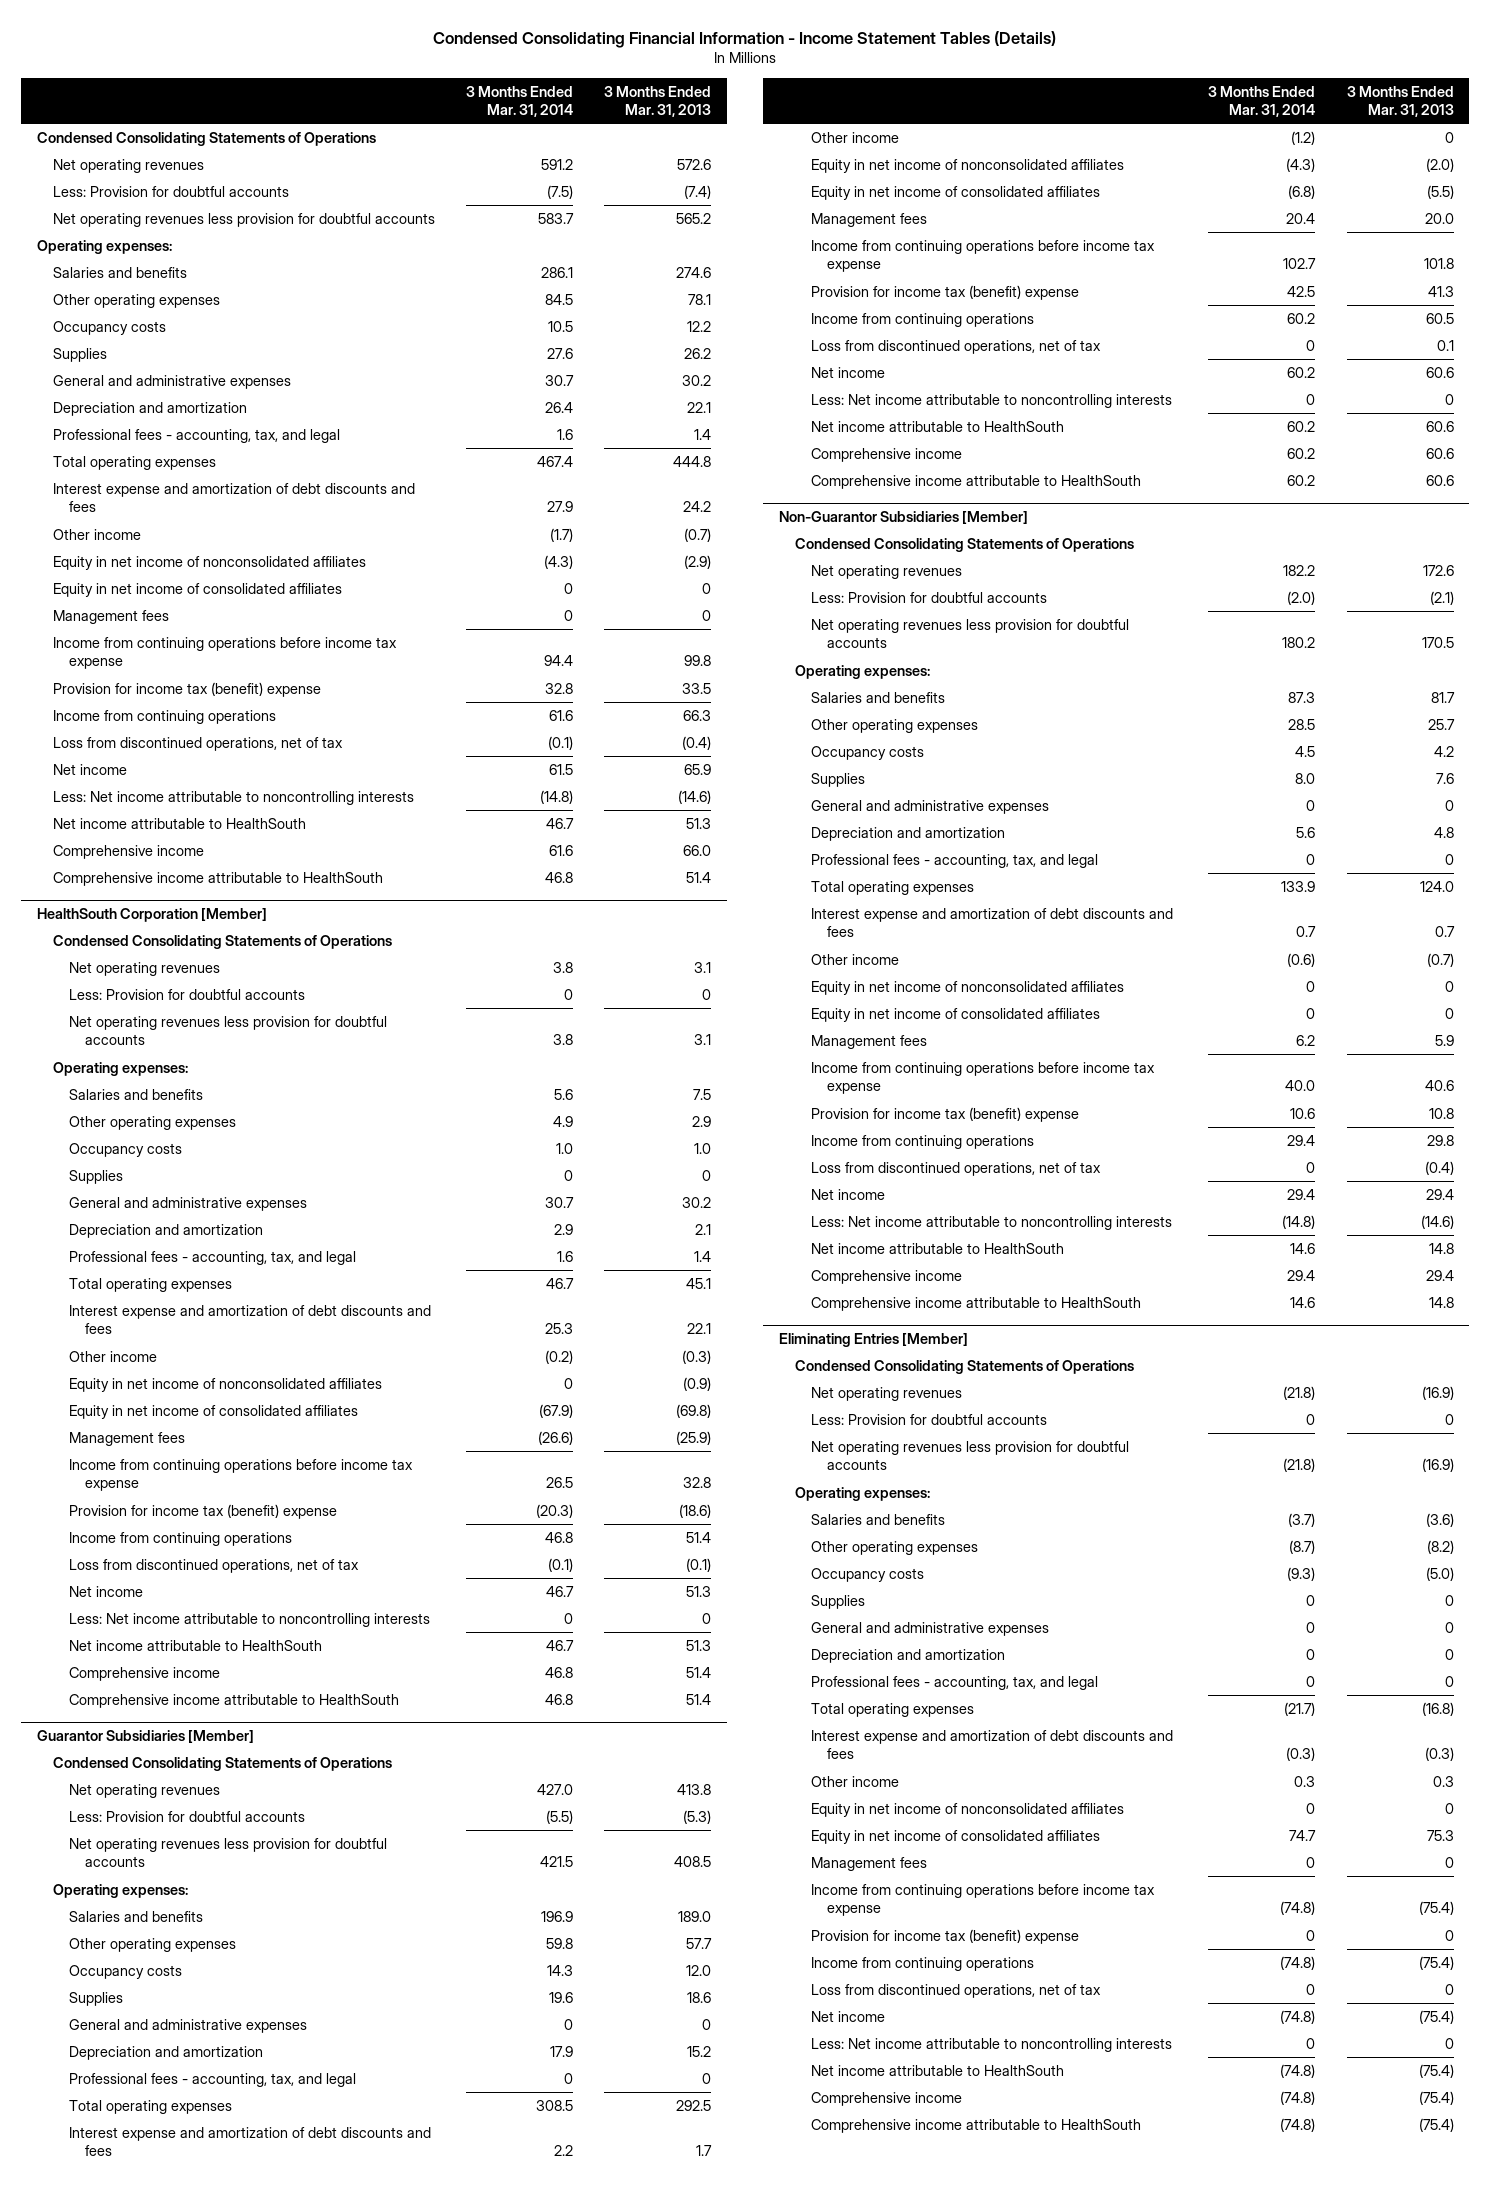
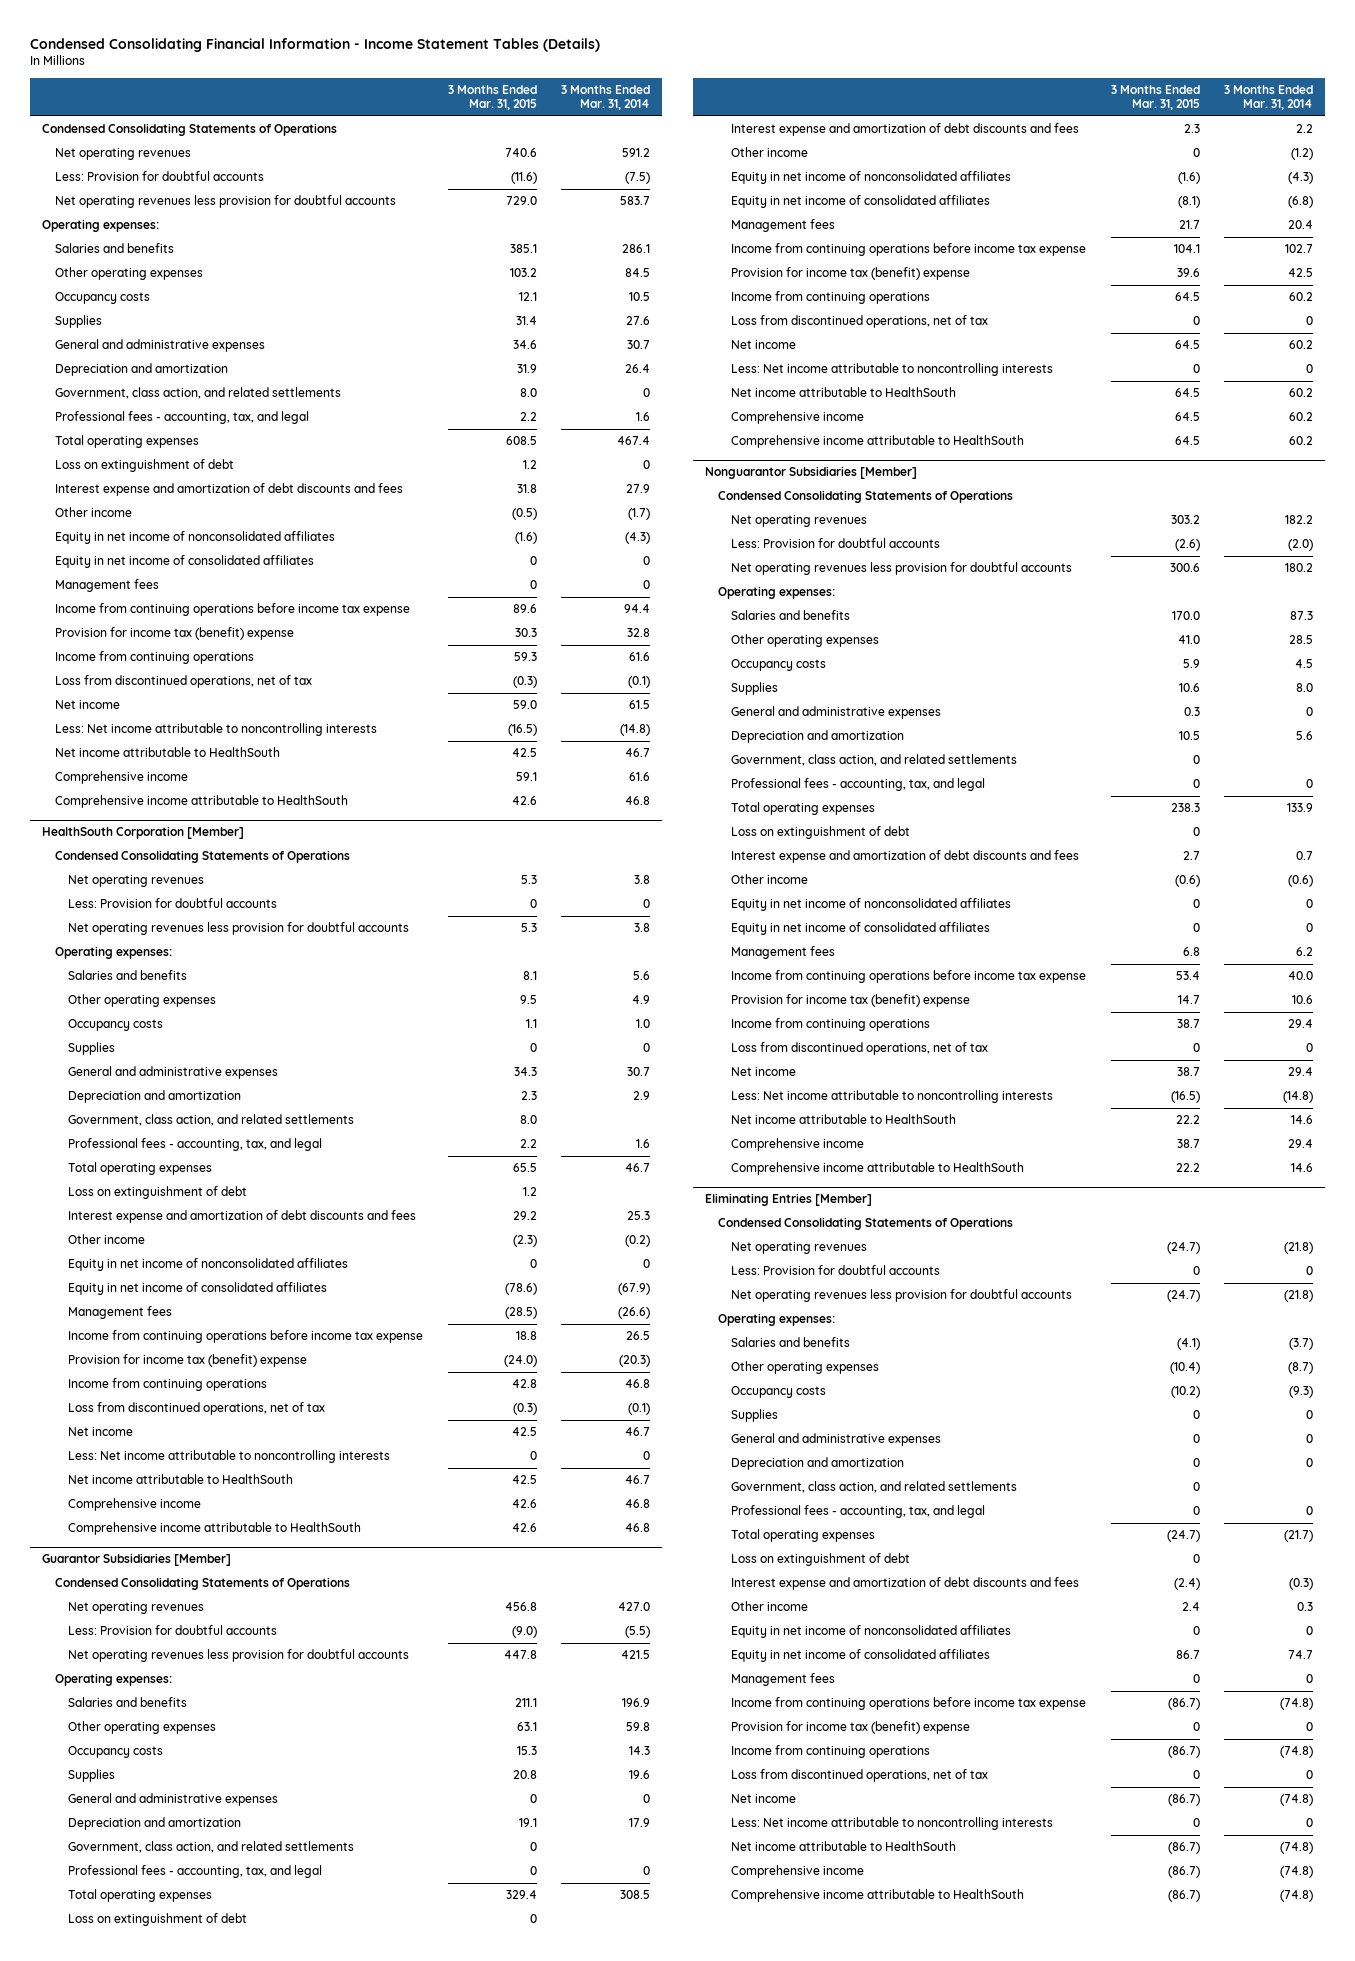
- | 3 Months Ended Mar. 31, 2014 | 3 Months Ended Mar. 31, 2013
+ | 3 Months Ended Mar. 31, 2015 | 3 Months Ended Mar. 31, 2014
+ Government, class action, and related settlements | 8.0 | 0
+ Loss on extinguishment of debt | 1.2 | 0
@ HealthSouth Corporation [Member]
+ Government, class action, and related settlements | 8.0 |
+ Loss on extinguishment of debt | 1.2 |
@ Guarantor Subsidiaries [Member]
+ Government, class action, and related settlements | 0 |
+ Loss on extinguishment of debt | 0 |
- Non-Guarantor Subsidiaries [Member]
+ Nonguarantor Subsidiaries [Member]
+ Government, class action, and related settlements | 0 |
+ Loss on extinguishment of debt | 0 |
@ Eliminating Entries [Member]
+ Government, class action, and related settlements | 0 |
+ Loss on extinguishment of debt | 0 |

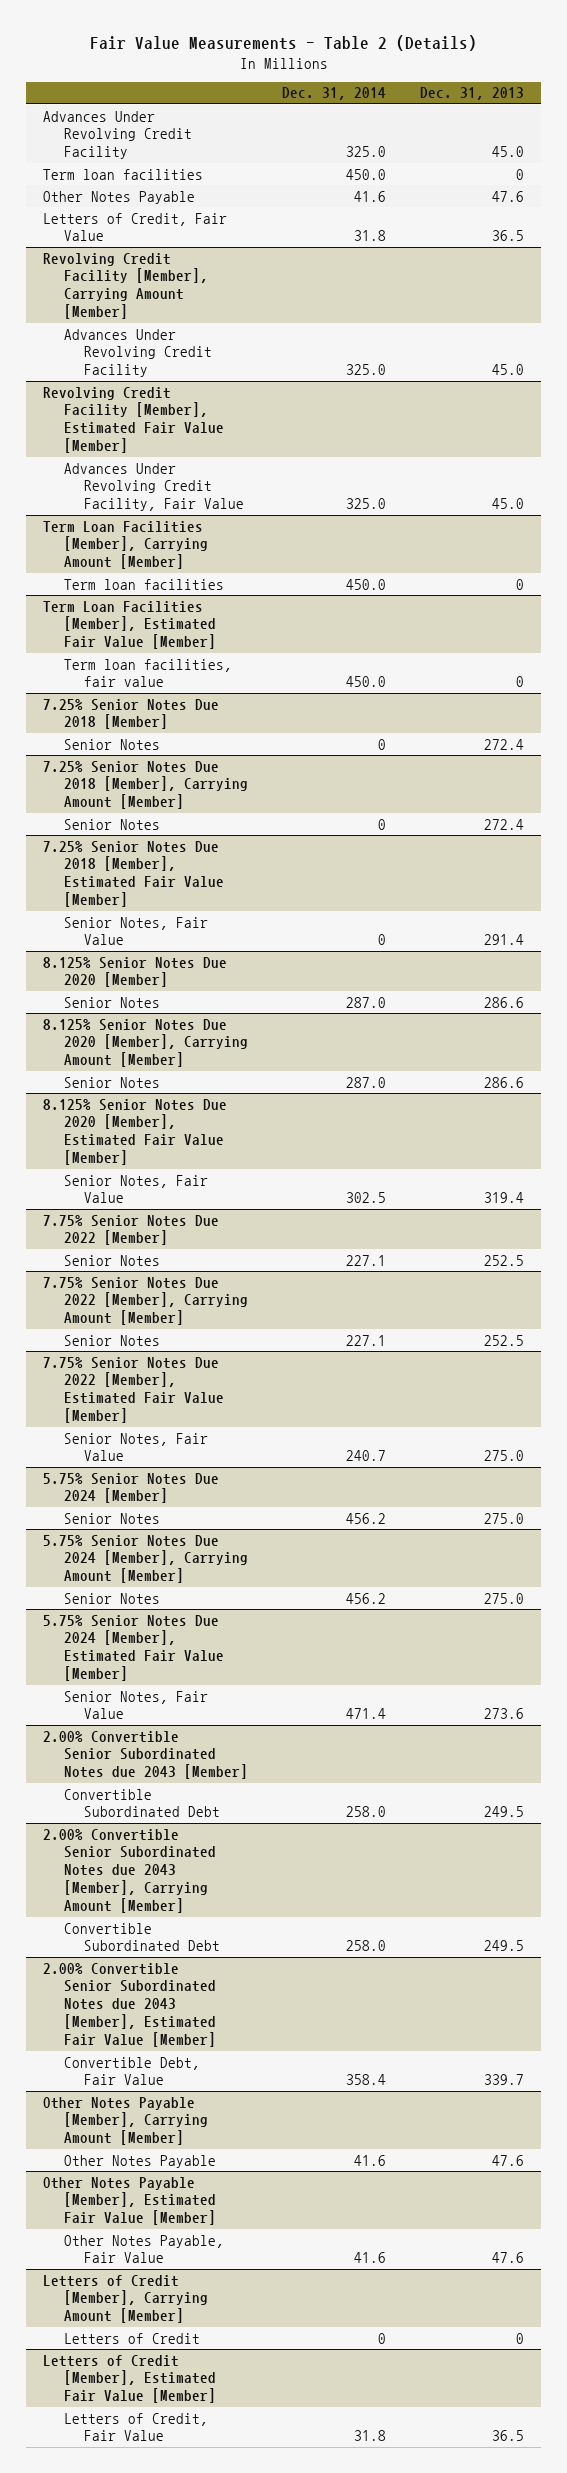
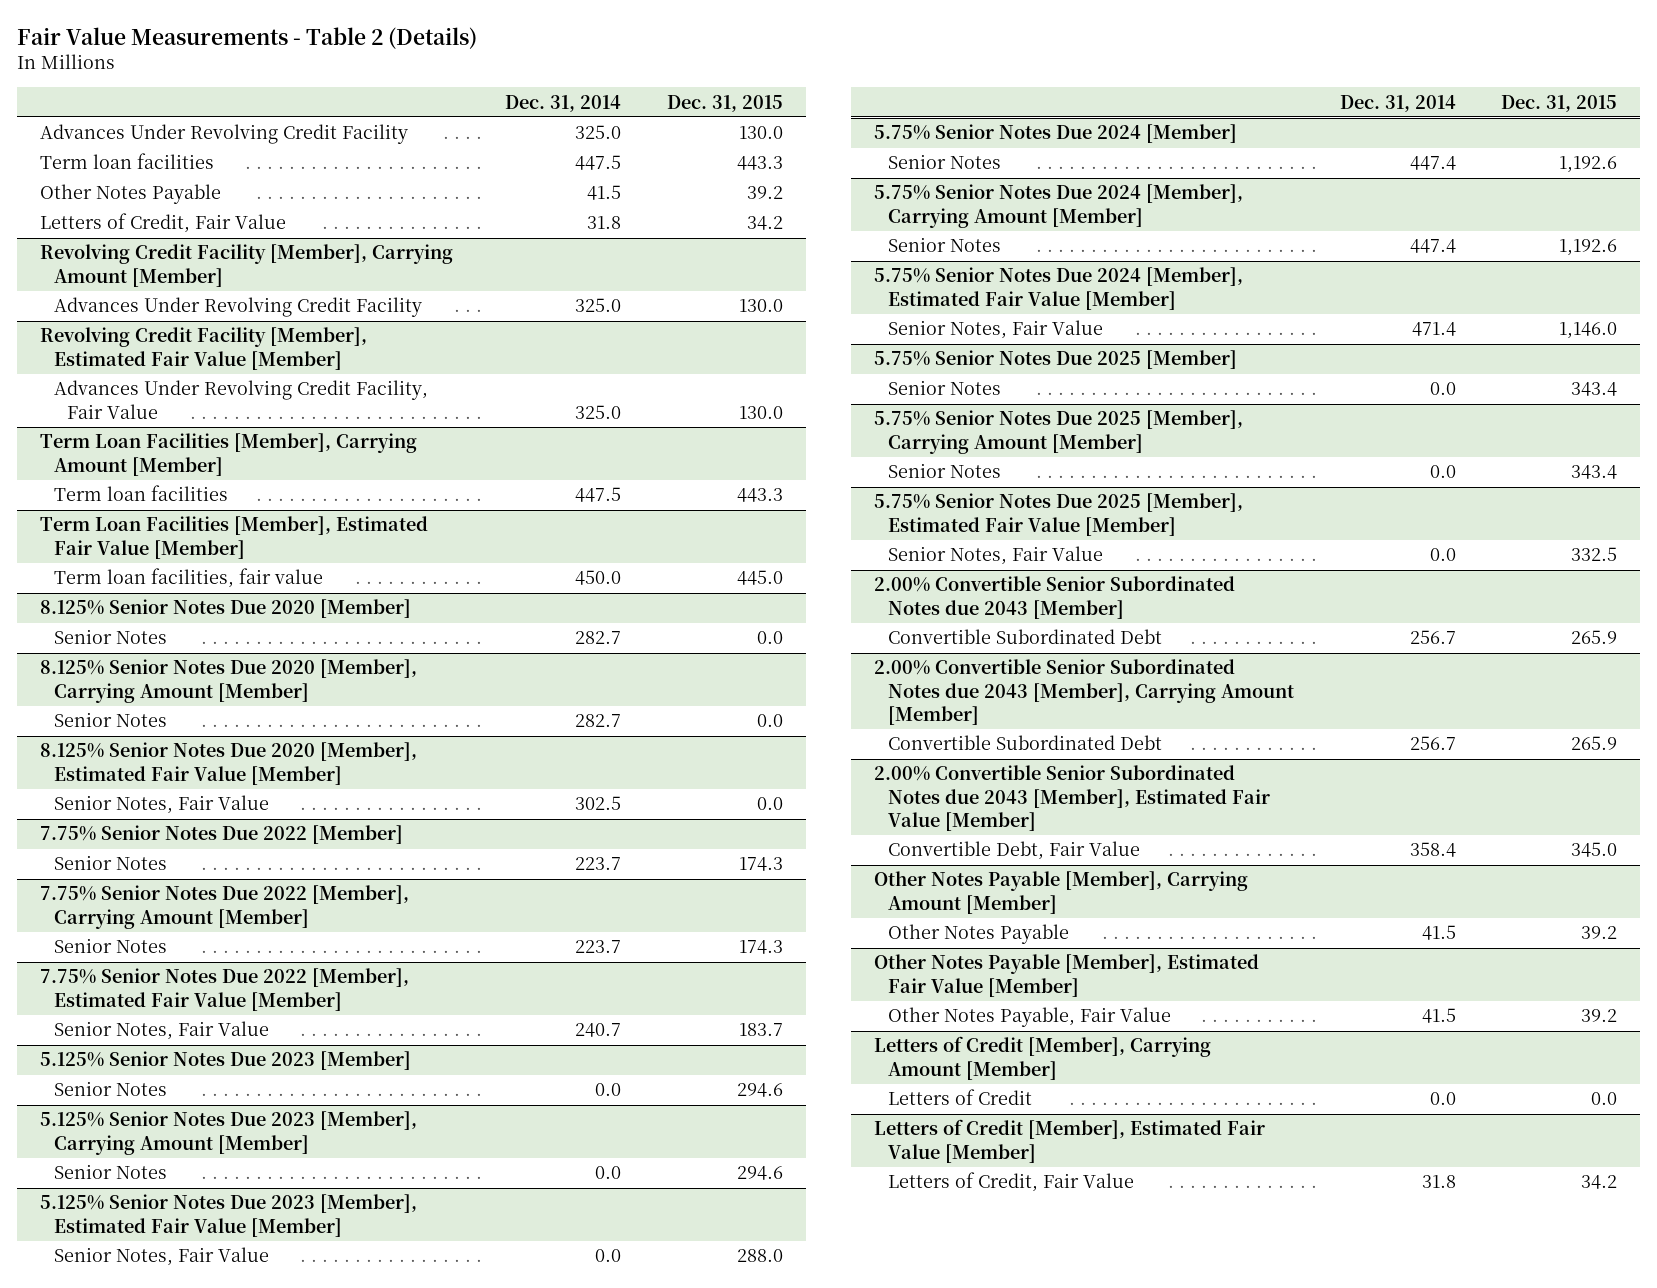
- | Dec. 31, 2014 | Dec. 31, 2013
+ | Dec. 31, 2014 | Dec. 31, 2015
- Term loan facilities | 450.0 | 0
- Other Notes Payable | 41.6 | 47.6
+ Term loan facilities | 447.5 | 443.3
+ Other Notes Payable | 41.5 | 39.2
@ Term Loan Facilities [Member], Carrying Amount [Member]
- Term loan facilities | 450.0 | 0
+ Term loan facilities | 447.5 | 443.3
- 7.25% Senior Notes Due 2018 [Member]
- Senior Notes | 0 | 272.4
- 7.25% Senior Notes Due 2018 [Member], Carrying Amount [Member]
- Senior Notes | 0 | 272.4
- 7.25% Senior Notes Due 2018 [Member], Estimated Fair Value [Member]
- Senior Notes, Fair Value | 0 | 291.4
@ 8.125% Senior Notes Due 2020 [Member]
- Senior Notes | 287.0 | 286.6
+ Senior Notes | 282.7 | 0.0
@ 8.125% Senior Notes Due 2020 [Member], Carrying Amount [Member]
- Senior Notes | 287.0 | 286.6
+ Senior Notes | 282.7 | 0.0
@ 7.75% Senior Notes Due 2022 [Member]
- Senior Notes | 227.1 | 252.5
+ Senior Notes | 223.7 | 174.3
@ 7.75% Senior Notes Due 2022 [Member], Carrying Amount [Member]
- Senior Notes | 227.1 | 252.5
+ Senior Notes | 223.7 | 174.3
+ 5.125% Senior Notes Due 2023 [Member]
+ Senior Notes | 0.0 | 294.6
+ 5.125% Senior Notes Due 2023 [Member], Carrying Amount [Member]
+ Senior Notes | 0.0 | 294.6
+ 5.125% Senior Notes Due 2023 [Member], Estimated Fair Value [Member]
+ Senior Notes, Fair Value | 0.0 | 288.0
@ 5.75% Senior Notes Due 2024 [Member]
- Senior Notes | 456.2 | 275.0
+ Senior Notes | 447.4 | 1,192.6
@ 5.75% Senior Notes Due 2024 [Member], Carrying Amount [Member]
- Senior Notes | 456.2 | 275.0
+ Senior Notes | 447.4 | 1,192.6
+ 5.75% Senior Notes Due 2025 [Member]
+ Senior Notes | 0.0 | 343.4
+ 5.75% Senior Notes Due 2025 [Member], Carrying Amount [Member]
+ Senior Notes | 0.0 | 343.4
+ 5.75% Senior Notes Due 2025 [Member], Estimated Fair Value [Member]
+ Senior Notes, Fair Value | 0.0 | 332.5
@ 2.00% Convertible Senior Subordinated Notes due 2043 [Member]
- Convertible Subordinated Debt | 258.0 | 249.5
+ Convertible Subordinated Debt | 256.7 | 265.9
@ 2.00% Convertible Senior Subordinated Notes due 2043 [Member], Carrying Amount [Member]
- Convertible Subordinated Debt | 258.0 | 249.5
+ Convertible Subordinated Debt | 256.7 | 265.9
@ Other Notes Payable [Member], Carrying Amount [Member]
- Other Notes Payable | 41.6 | 47.6
+ Other Notes Payable | 41.5 | 39.2
@ Other Notes Payable [Member], Estimated Fair Value [Member]
- Other Notes Payable, Fair Value | 41.6 | 47.6
+ Other Notes Payable, Fair Value | 41.5 | 39.2
@ Letters of Credit [Member], Carrying Amount [Member]
- Letters of Credit | 0 | 0
+ Letters of Credit | 0.0 | 0.0

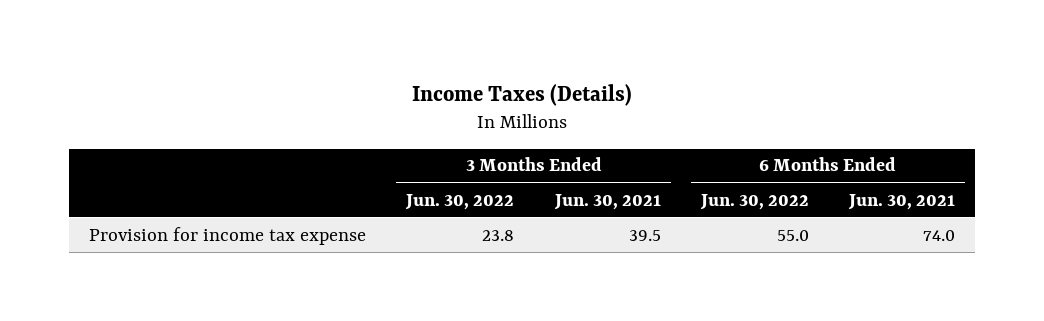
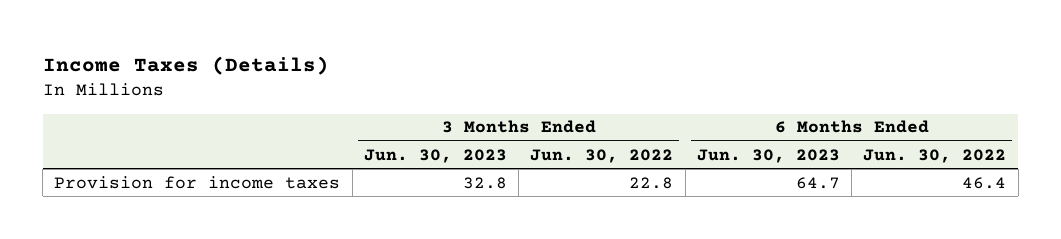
- | 3 Months Ended Jun. 30, 2022 | 3 Months Ended Jun. 30, 2021 | 6 Months Ended Jun. 30, 2022 | 6 Months Ended Jun. 30, 2021
+ | 3 Months Ended Jun. 30, 2023 | 3 Months Ended Jun. 30, 2022 | 6 Months Ended Jun. 30, 2023 | 6 Months Ended Jun. 30, 2022
- Provision for income tax expense | 23.8 | 39.5 | 55.0 | 74.0
+ Provision for income taxes | 32.8 | 22.8 | 64.7 | 46.4

